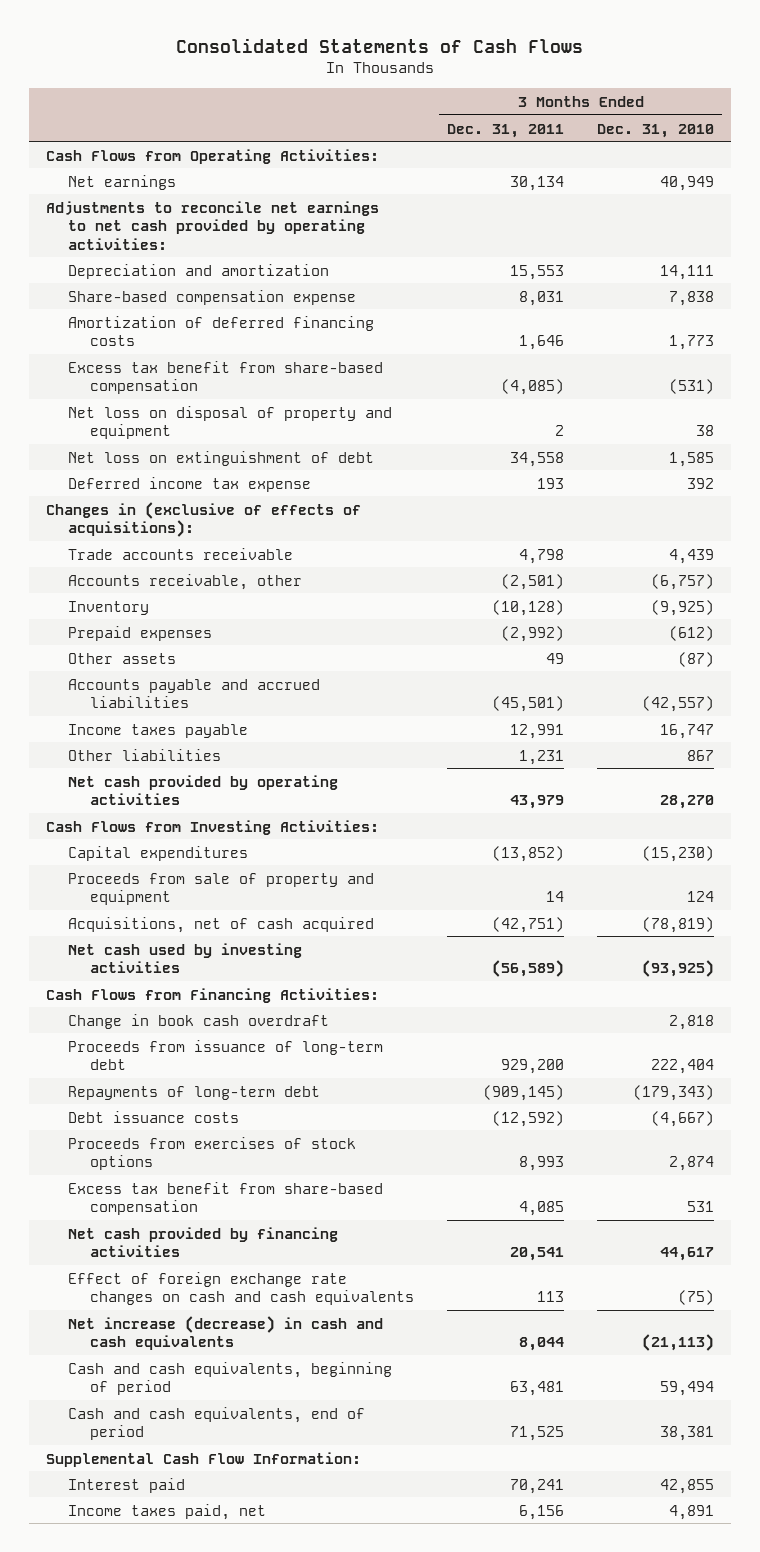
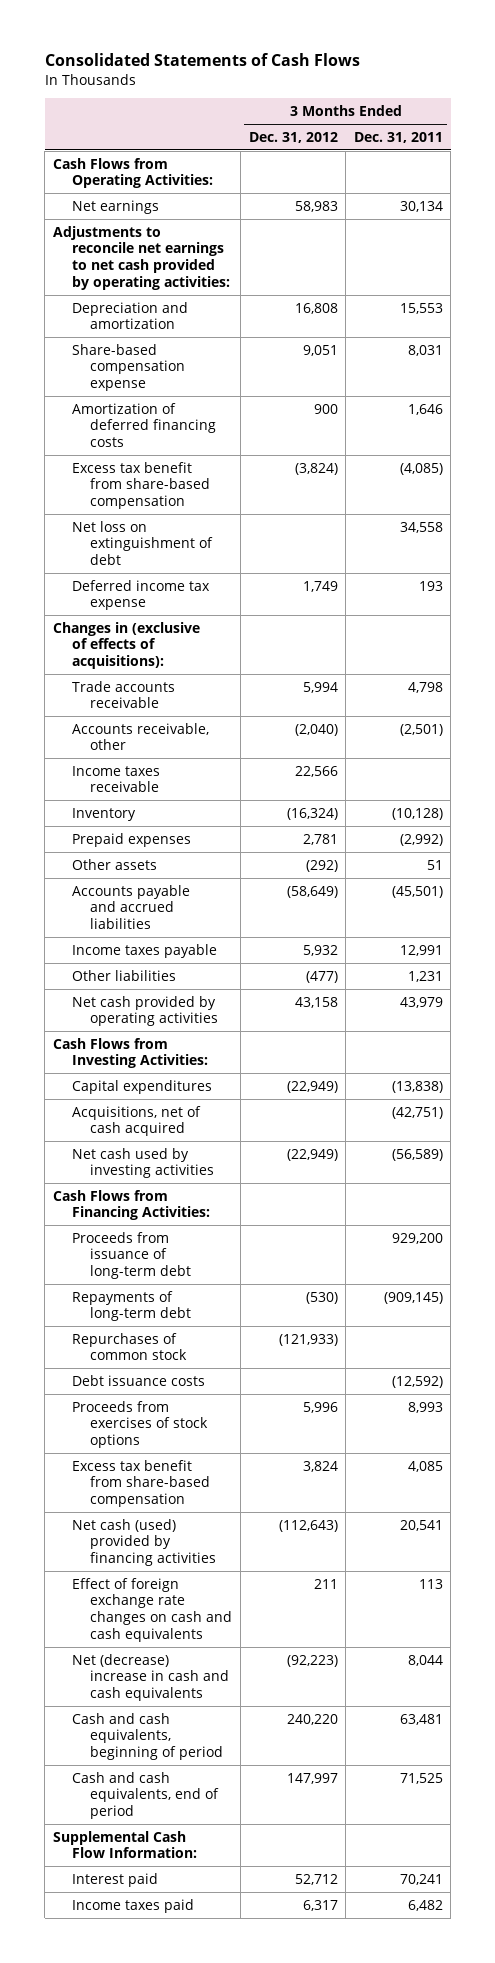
- | 3 Months Ended Dec. 31, 2011 | 3 Months Ended Dec. 31, 2010
+ | 3 Months Ended Dec. 31, 2012 | 3 Months Ended Dec. 31, 2011
- Net loss on disposal of property and equipment | 2 | 38
+ Income taxes receivable | 22,566 |
- Other assets | 49 | (87)
+ Other assets | (292) | 51
- Capital expenditures | (13,852) | (15,230)
- Proceeds from sale of property and equipment | 14 | 124
+ Capital expenditures | (22,949) | (13,838)
- Change in book cash overdraft | | 2,818
+ Repurchases of common stock | (121,933) |
- Net cash provided by financing activities | 20,541 | 44,617
+ Net cash (used) provided by financing activities | (112,643) | 20,541
- Net increase (decrease) in cash and cash equivalents | 8,044 | (21,113)
+ Net (decrease) increase in cash and cash equivalents | (92,223) | 8,044
- Income taxes paid, net | 6,156 | 4,891
+ Income taxes paid | 6,317 | 6,482

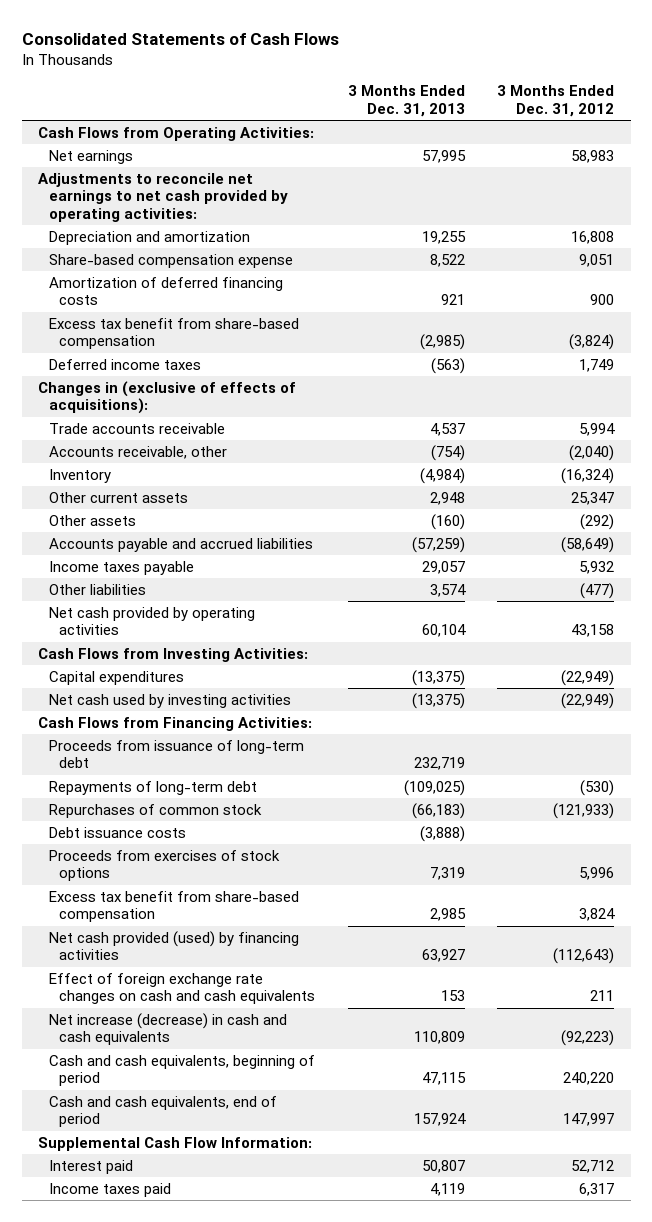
- | 3 Months Ended Dec. 31, 2012 | 3 Months Ended Dec. 31, 2011
+ | 3 Months Ended Dec. 31, 2013 | 3 Months Ended Dec. 31, 2012
- Net loss on extinguishment of debt | | 34,558
- Deferred income tax expense | 1,749 | 193
+ Deferred income taxes | (563) | 1,749
- Income taxes receivable | 22,566 |
- Prepaid expenses | 2,781 | (2,992)
+ Other current assets | 2,948 | 25,347
- Acquisitions, net of cash acquired | | (42,751)
- Net cash (used) provided by financing activities | (112,643) | 20,541
+ Net cash provided (used) by financing activities | 63,927 | (112,643)
- Net (decrease) increase in cash and cash equivalents | (92,223) | 8,044
+ Net increase (decrease) in cash and cash equivalents | 110,809 | (92,223)

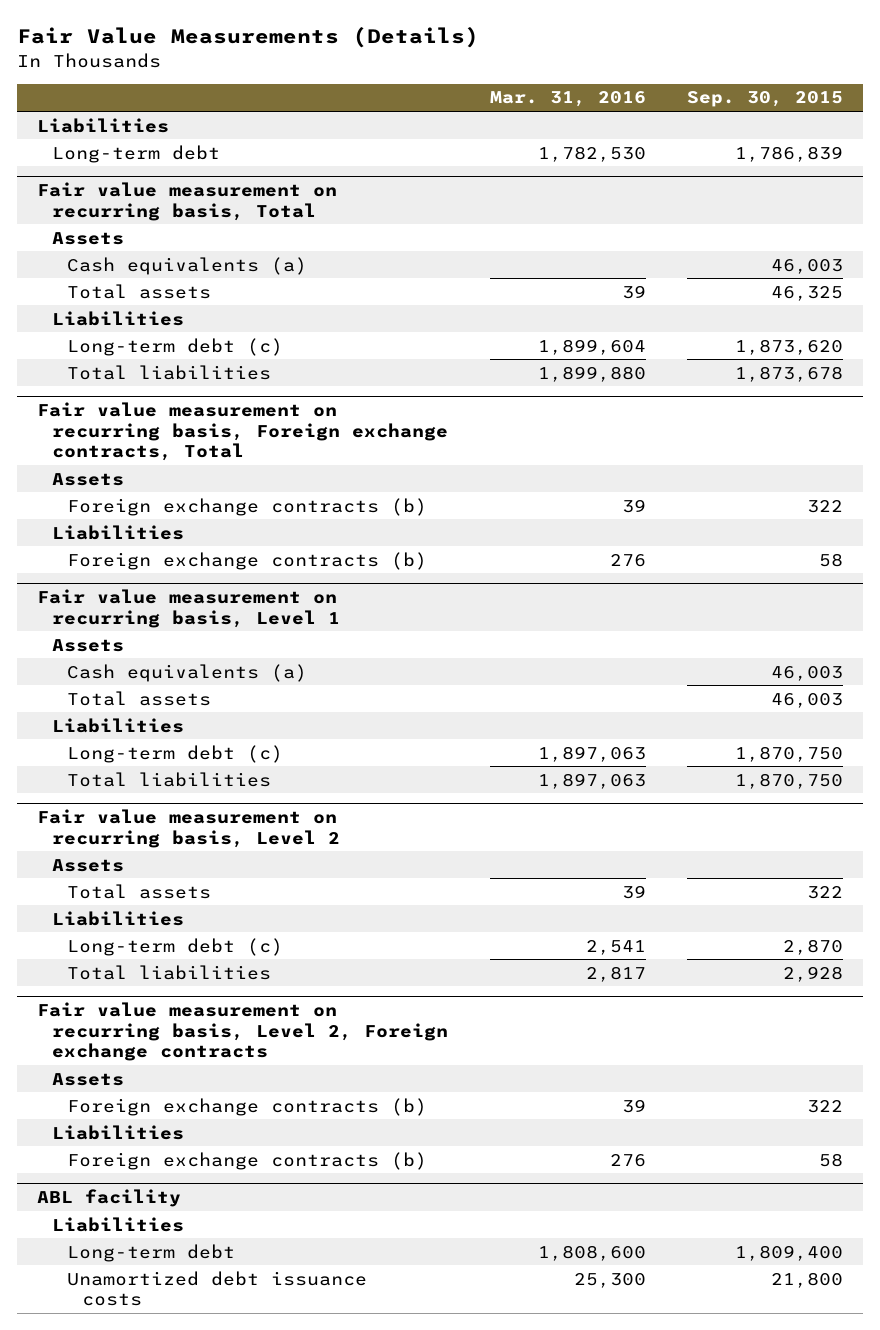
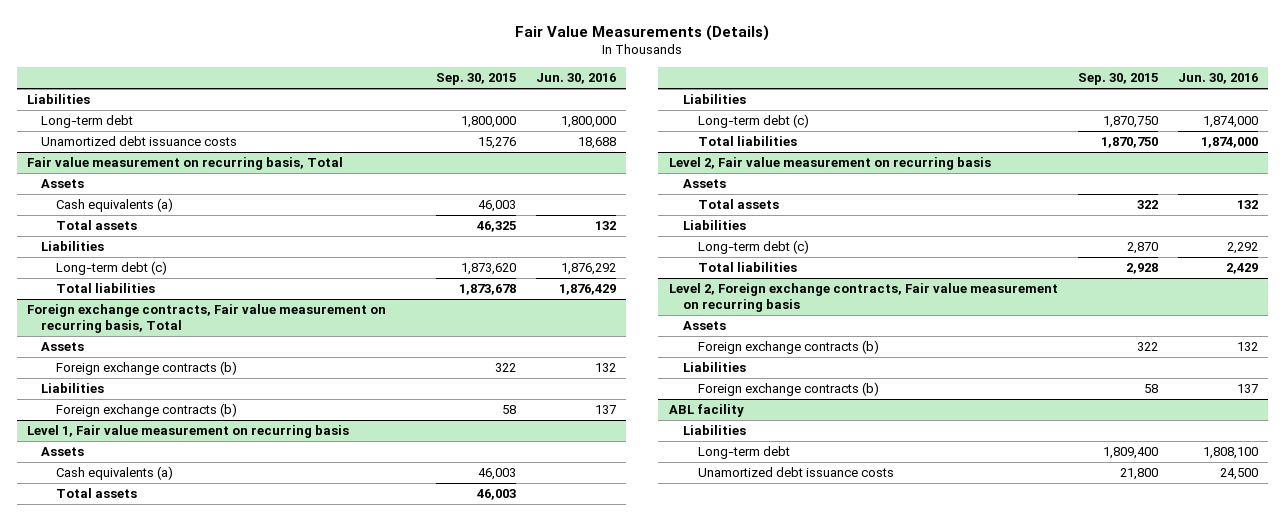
- | Mar. 31, 2016 | Sep. 30, 2015
+ | Sep. 30, 2015 | Jun. 30, 2016
- Long-term debt | 1,782,530 | 1,786,839
+ Long-term debt | 1,800,000 | 1,800,000
+ Unamortized debt issuance costs | 15,276 | 18,688
- Fair value measurement on recurring basis, Foreign exchange contracts, Total
+ Foreign exchange contracts, Fair value measurement on recurring basis, Total
- Fair value measurement on recurring basis, Level 1
+ Level 1, Fair value measurement on recurring basis
- Fair value measurement on recurring basis, Level 2
+ Level 2, Fair value measurement on recurring basis
- Fair value measurement on recurring basis, Level 2, Foreign exchange contracts
+ Level 2, Foreign exchange contracts, Fair value measurement on recurring basis

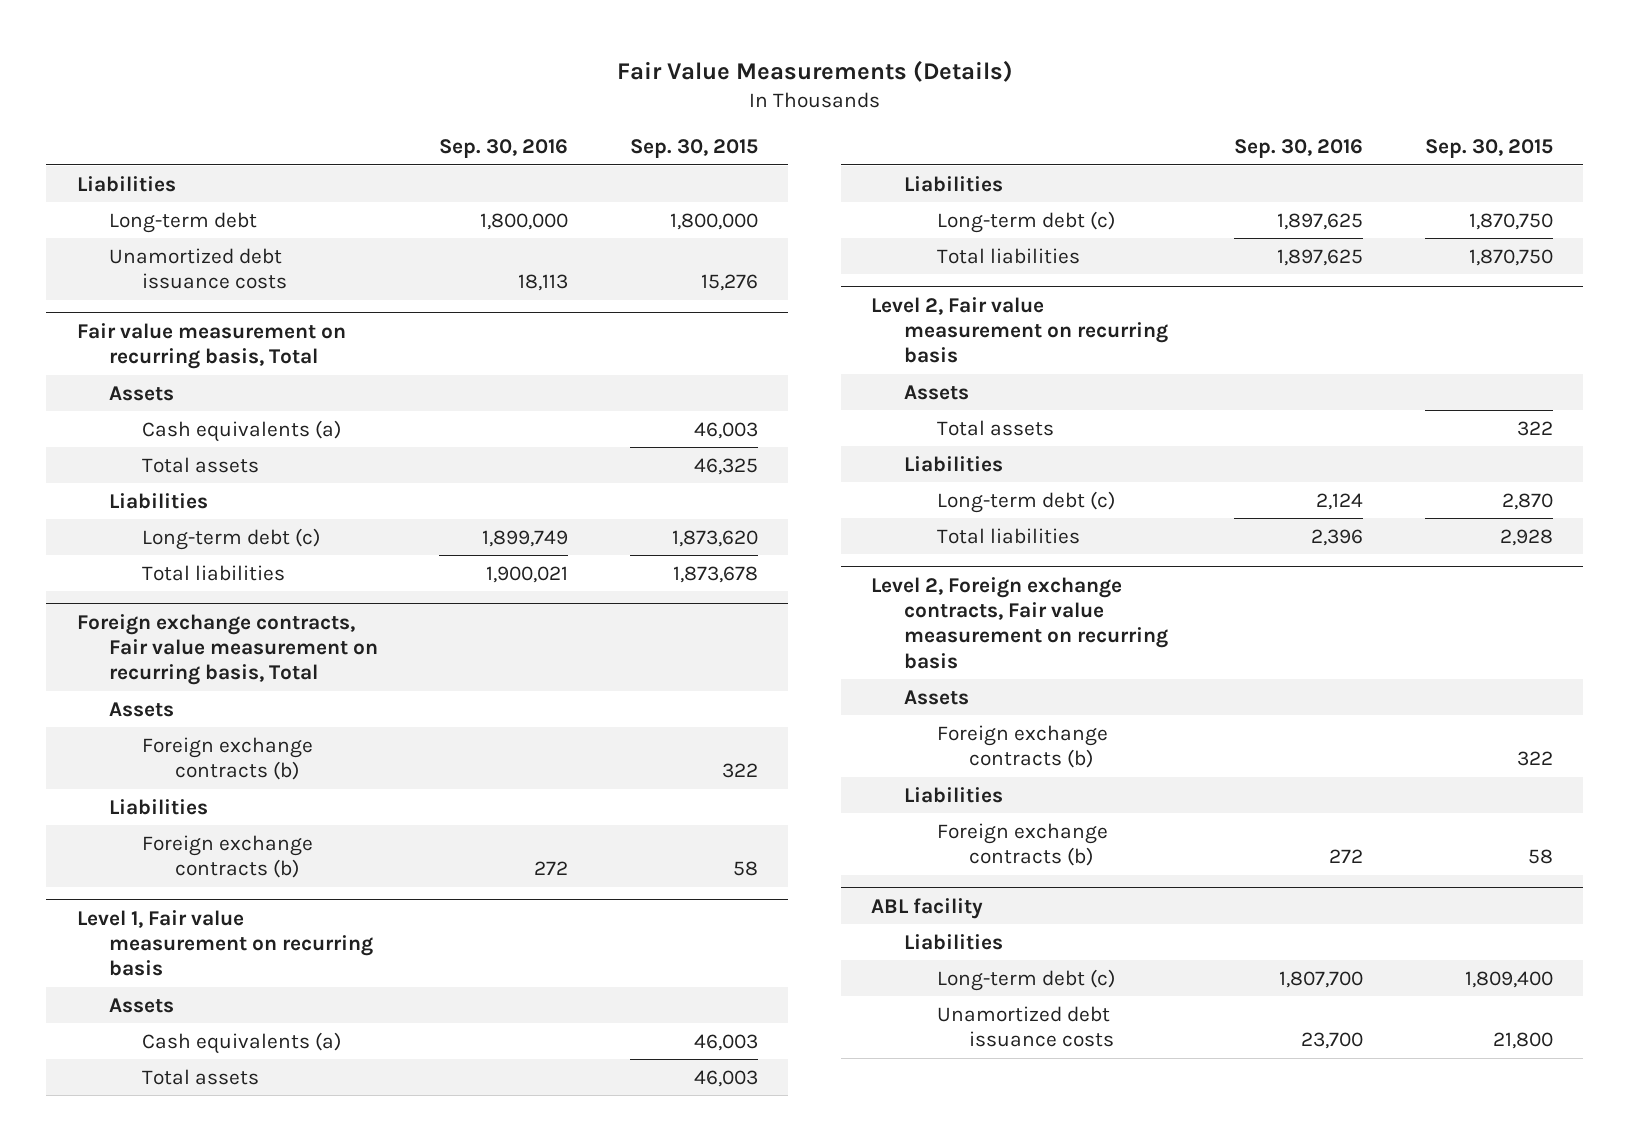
- | Sep. 30, 2015 | Jun. 30, 2016
+ | Sep. 30, 2016 | Sep. 30, 2015
@ ABL facility
- Long-term debt | 1,809,400 | 1,808,100
+ Long-term debt (c) | 1,807,700 | 1,809,400

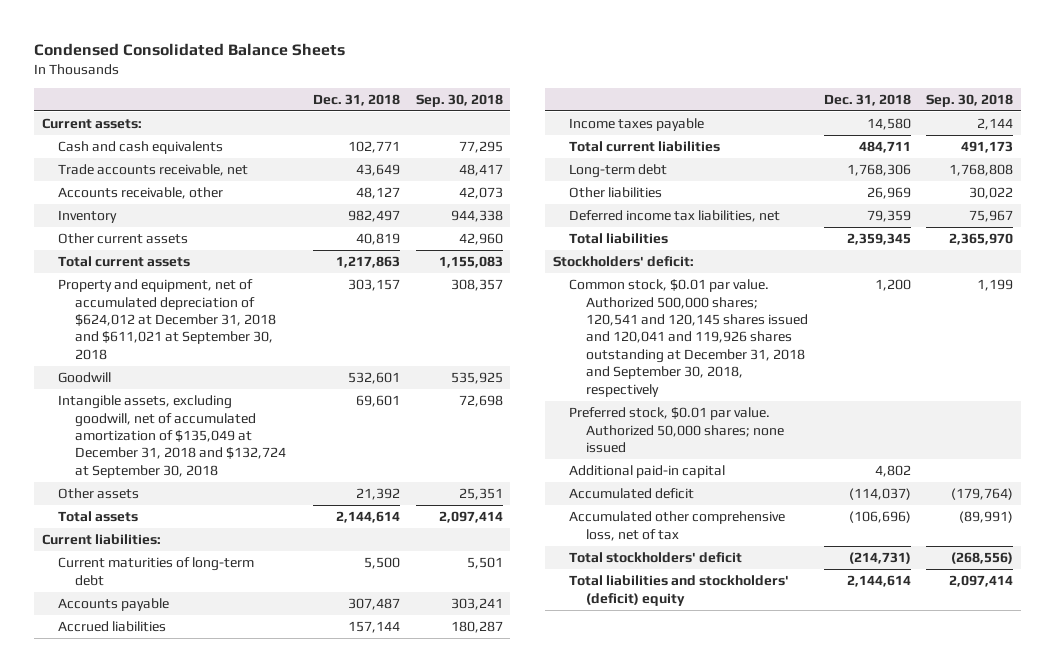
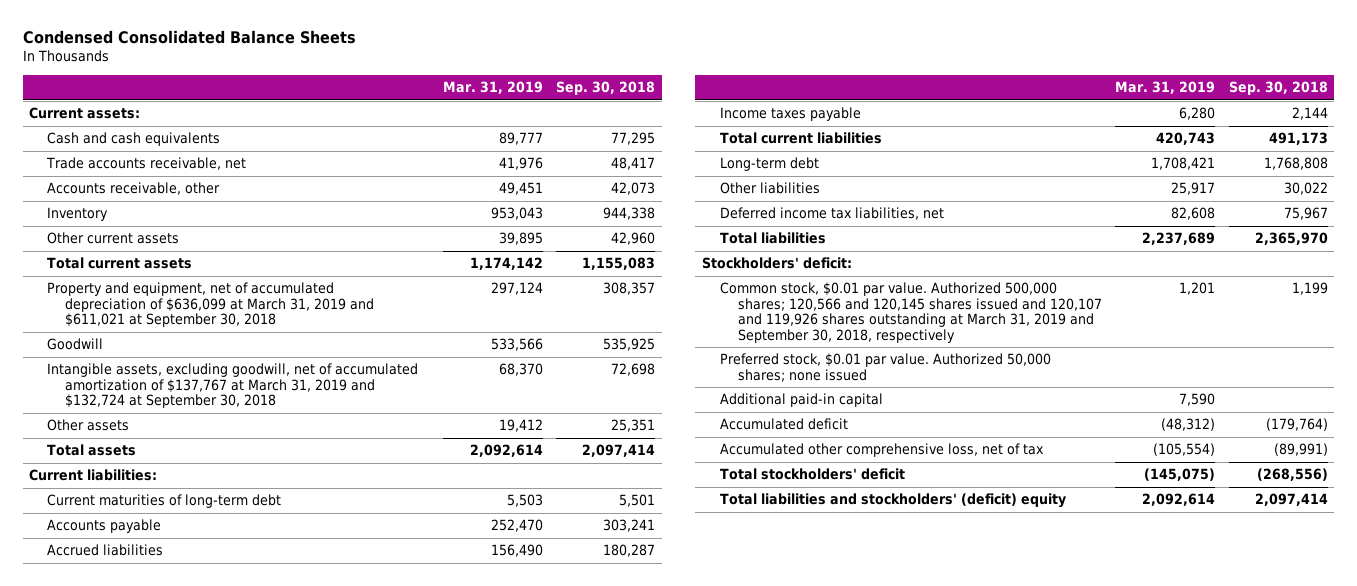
- | Dec. 31, 2018 | Sep. 30, 2018
+ | Mar. 31, 2019 | Sep. 30, 2018
- Property and equipment, net of accumulated depreciation of $624,012 at December 31, 2018 and $611,021 at September 30, 2018 | 303,157 | 308,357
+ Property and equipment, net of accumulated depreciation of $636,099 at March 31, 2019 and $611,021 at September 30, 2018 | 297,124 | 308,357
- Intangible assets, excluding goodwill, net of accumulated amortization of $135,049 at December 31, 2018 and $132,724 at September 30, 2018 | 69,601 | 72,698
+ Intangible assets, excluding goodwill, net of accumulated amortization of $137,767 at March 31, 2019 and $132,724 at September 30, 2018 | 68,370 | 72,698
- Common stock, $0.01 par value. Authorized 500,000 shares; 120,541 and 120,145 shares issued and 120,041 and 119,926 shares outstanding at December 31, 2018 and September 30, 2018, respectively | 1,200 | 1,199
+ Common stock, $0.01 par value. Authorized 500,000 shares; 120,566 and 120,145 shares issued and 120,107 and 119,926 shares outstanding at March 31, 2019 and September 30, 2018, respectively | 1,201 | 1,199

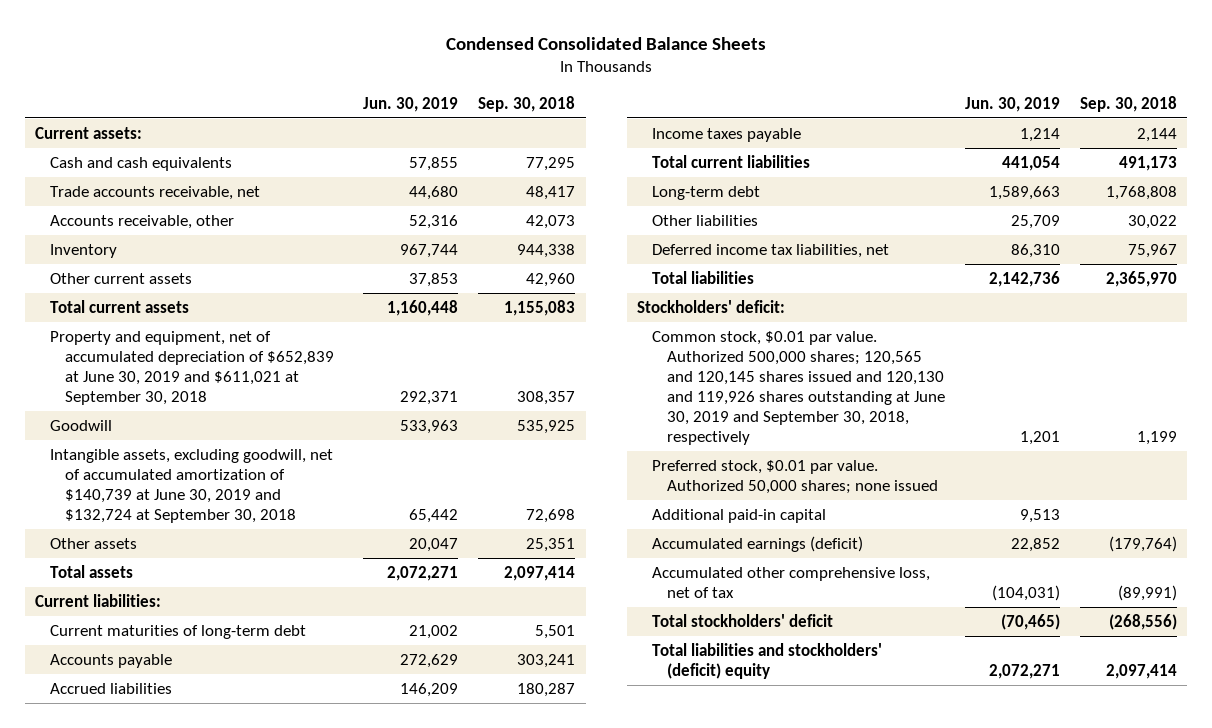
- | Mar. 31, 2019 | Sep. 30, 2018
+ | Jun. 30, 2019 | Sep. 30, 2018
- Property and equipment, net of accumulated depreciation of $636,099 at March 31, 2019 and $611,021 at September 30, 2018 | 297,124 | 308,357
+ Property and equipment, net of accumulated depreciation of $652,839 at June 30, 2019 and $611,021 at September 30, 2018 | 292,371 | 308,357
- Intangible assets, excluding goodwill, net of accumulated amortization of $137,767 at March 31, 2019 and $132,724 at September 30, 2018 | 68,370 | 72,698
+ Intangible assets, excluding goodwill, net of accumulated amortization of $140,739 at June 30, 2019 and $132,724 at September 30, 2018 | 65,442 | 72,698
- Common stock, $0.01 par value. Authorized 500,000 shares; 120,566 and 120,145 shares issued and 120,107 and 119,926 shares outstanding at March 31, 2019 and September 30, 2018, respectively | 1,201 | 1,199
+ Common stock, $0.01 par value. Authorized 500,000 shares; 120,565 and 120,145 shares issued and 120,130 and 119,926 shares outstanding at June 30, 2019 and September 30, 2018, respectively | 1,201 | 1,199
- Accumulated deficit | (48,312) | (179,764)
+ Accumulated earnings (deficit) | 22,852 | (179,764)

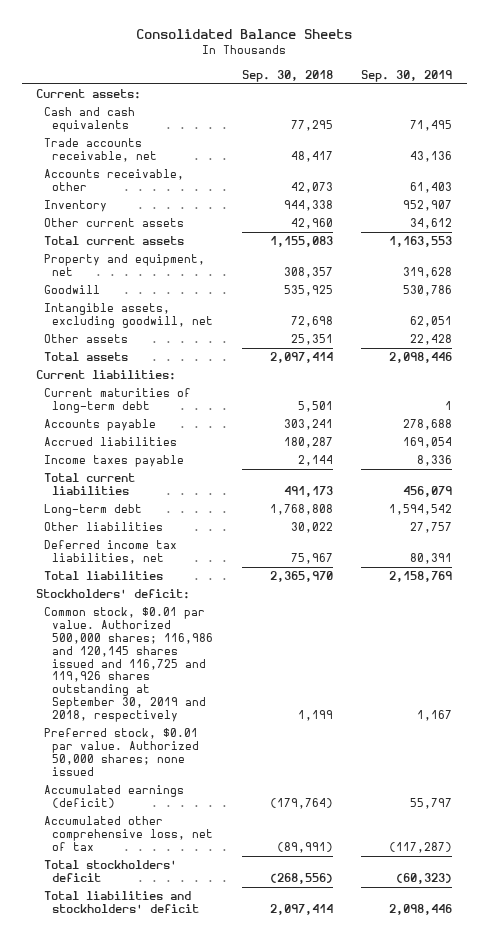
- Condensed Consolidated Balance Sheets
+ Consolidated Balance Sheets
- | Jun. 30, 2019 | Sep. 30, 2018
+ | Sep. 30, 2018 | Sep. 30, 2019
- Property and equipment, net of accumulated depreciation of $652,839 at June 30, 2019 and $611,021 at September 30, 2018 | 292,371 | 308,357
+ Property and equipment, net | 308,357 | 319,628
- Intangible assets, excluding goodwill, net of accumulated amortization of $140,739 at June 30, 2019 and $132,724 at September 30, 2018 | 65,442 | 72,698
+ Intangible assets, excluding goodwill, net | 72,698 | 62,051
- Common stock, $0.01 par value. Authorized 500,000 shares; 120,565 and 120,145 shares issued and 120,130 and 119,926 shares outstanding at June 30, 2019 and September 30, 2018, respectively | 1,201 | 1,199
+ Common stock, $0.01 par value. Authorized 500,000 shares; 116,986 and 120,145 shares issued and 116,725 and 119,926 shares outstanding at September 30, 2019 and 2018, respectively | 1,199 | 1,167
- Additional paid-in capital | 9,513 |
- Total liabilities and stockholders' (deficit) equity | 2,072,271 | 2,097,414
+ Total liabilities and stockholders' deficit | 2,097,414 | 2,098,446

